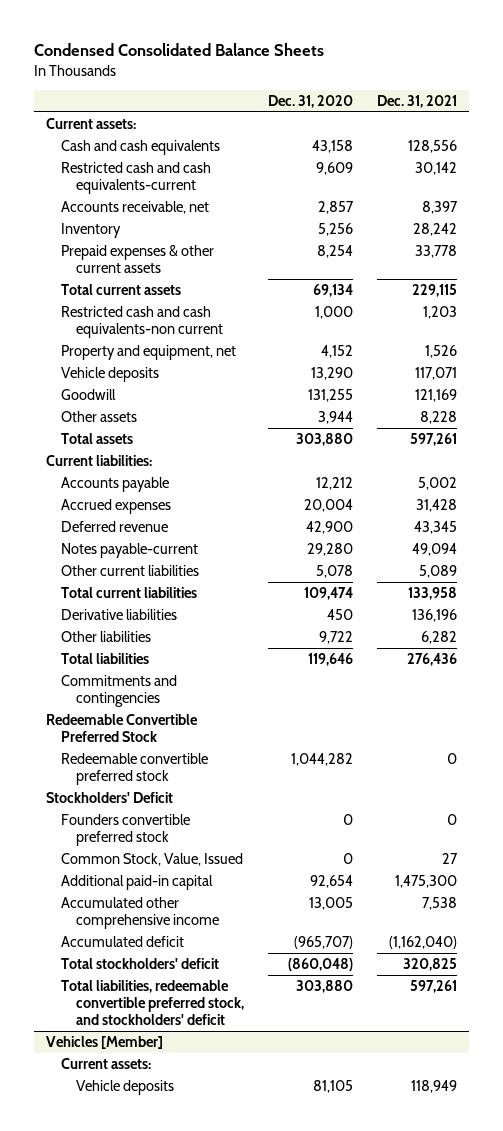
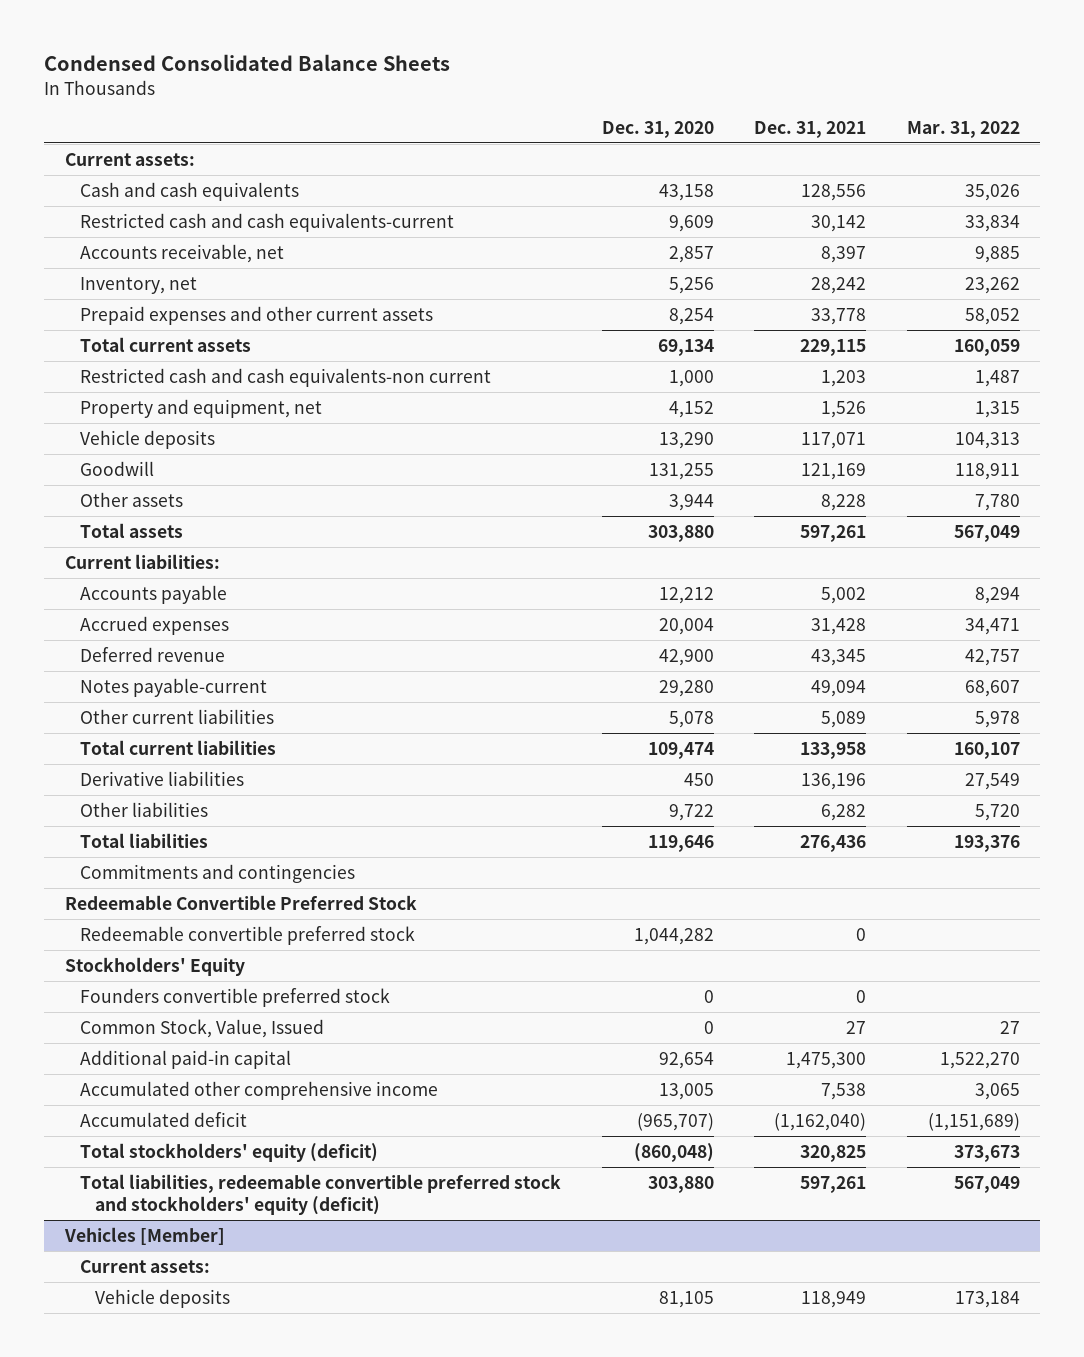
- | Dec. 31, 2020 | Dec. 31, 2021
+ | Dec. 31, 2020 | Dec. 31, 2021 | Mar. 31, 2022
- Inventory | 5,256 | 28,242
- Prepaid expenses & other current assets | 8,254 | 33,778
+ Inventory, net | 5,256 | 28,242 | 23,262
+ Prepaid expenses and other current assets | 8,254 | 33,778 | 58,052
- Stockholders' Deficit
+ Stockholders' Equity
- Total stockholders' deficit | (860,048) | 320,825
- Total liabilities, redeemable convertible preferred stock, and stockholders' deficit | 303,880 | 597,261
+ Total stockholders' equity (deficit) | (860,048) | 320,825 | 373,673
+ Total liabilities, redeemable convertible preferred stock and stockholders' equity (deficit) | 303,880 | 597,261 | 567,049

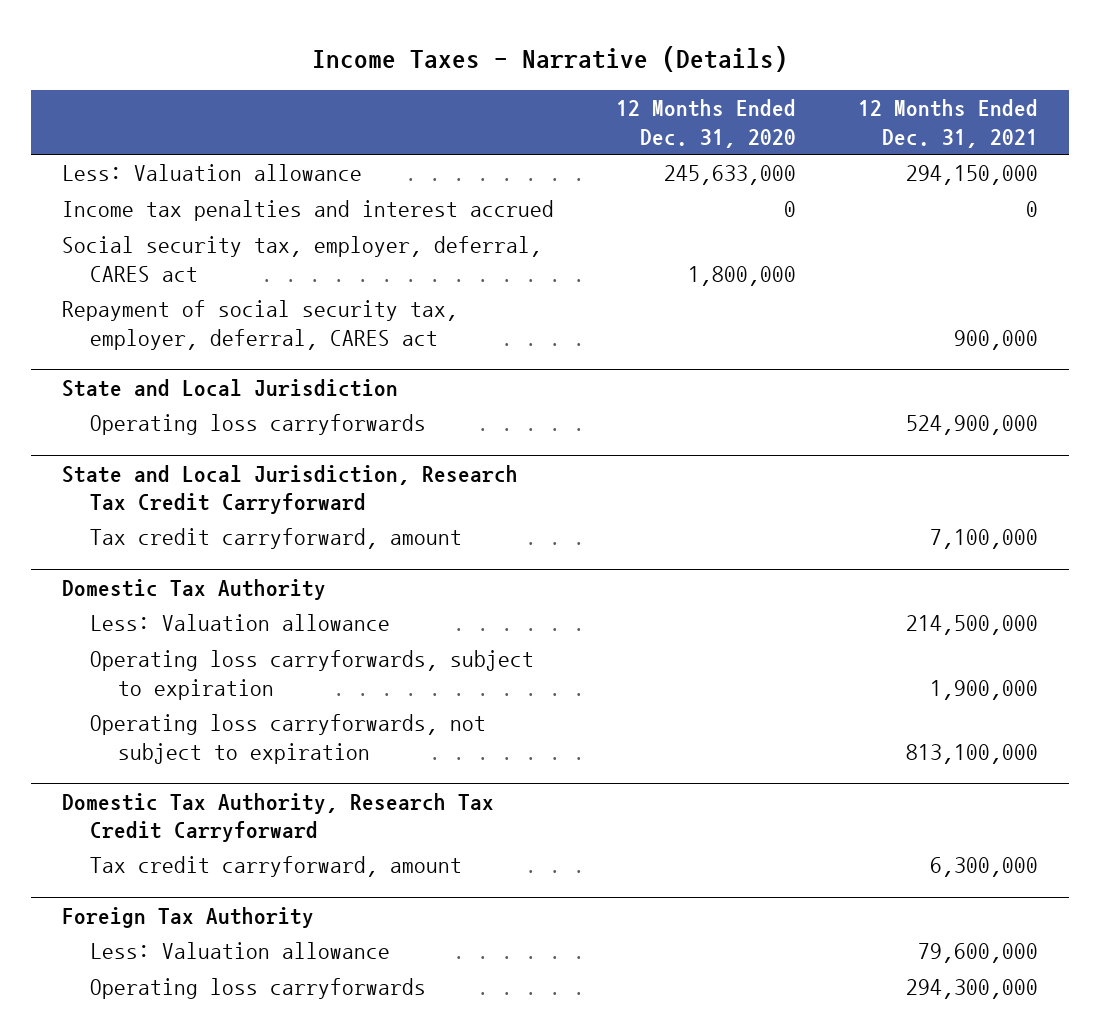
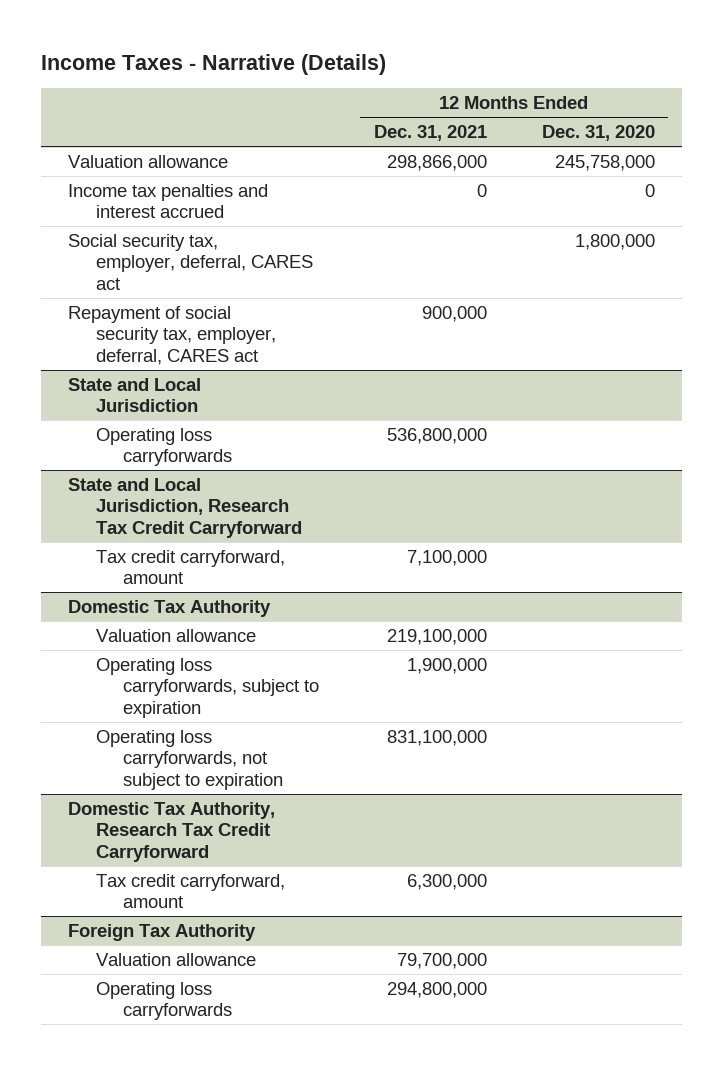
- | 12 Months Ended Dec. 31, 2020 | 12 Months Ended Dec. 31, 2021
+ | 12 Months Ended Dec. 31, 2021 | 12 Months Ended Dec. 31, 2020
- Less: Valuation allowance | 245,633,000 | 294,150,000
+ Valuation allowance | 298,866,000 | 245,758,000
@ State and Local Jurisdiction
- Operating loss carryforwards | | 524,900,000
+ Operating loss carryforwards | 536,800,000 |
@ Domestic Tax Authority
- Less: Valuation allowance | | 214,500,000
+ Valuation allowance | 219,100,000 |
- Operating loss carryforwards, not subject to expiration | | 813,100,000
+ Operating loss carryforwards, not subject to expiration | 831,100,000 |
@ Foreign Tax Authority
- Less: Valuation allowance | | 79,600,000
- Operating loss carryforwards | | 294,300,000
+ Valuation allowance | 79,700,000 |
+ Operating loss carryforwards | 294,800,000 |

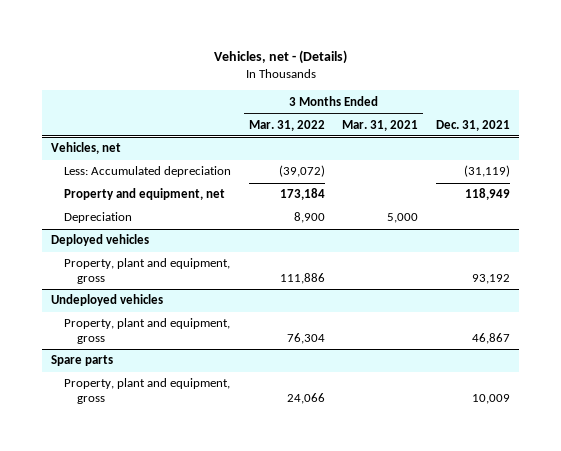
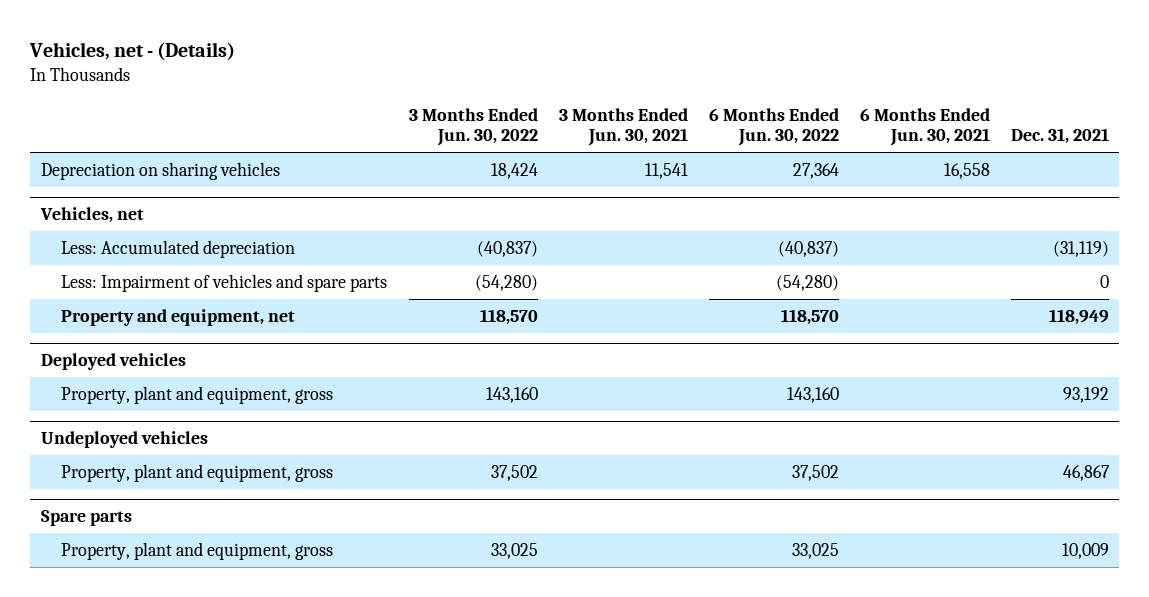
- | 3 Months Ended Mar. 31, 2022 | 3 Months Ended Mar. 31, 2021 | Dec. 31, 2021
+ | 3 Months Ended Jun. 30, 2022 | 3 Months Ended Jun. 30, 2021 | 6 Months Ended Jun. 30, 2022 | 6 Months Ended Jun. 30, 2021 | Dec. 31, 2021
+ Depreciation on sharing vehicles | 18,424 | 11,541 | 27,364 | 16,558 |
@ Vehicles, net
+ Less: Impairment of vehicles and spare parts | (54,280) | | (54,280) | | 0
- Depreciation | 8,900 | 5,000 |

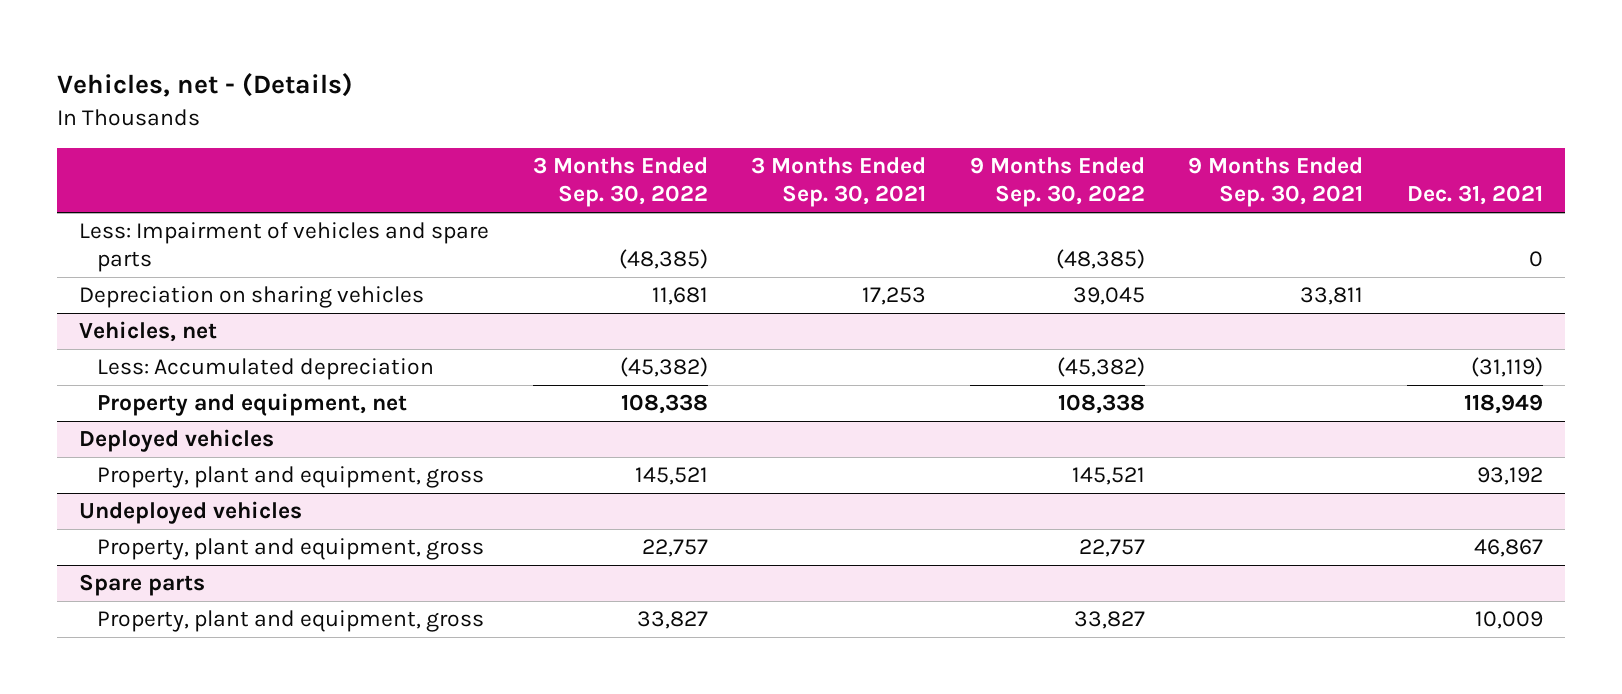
- | 3 Months Ended Jun. 30, 2022 | 3 Months Ended Jun. 30, 2021 | 6 Months Ended Jun. 30, 2022 | 6 Months Ended Jun. 30, 2021 | Dec. 31, 2021
+ | 3 Months Ended Sep. 30, 2022 | 3 Months Ended Sep. 30, 2021 | 9 Months Ended Sep. 30, 2022 | 9 Months Ended Sep. 30, 2021 | Dec. 31, 2021
+ Less: Impairment of vehicles and spare parts | (48,385) | | (48,385) | | 0
@ Vehicles, net
- Less: Impairment of vehicles and spare parts | (54,280) | | (54,280) | | 0

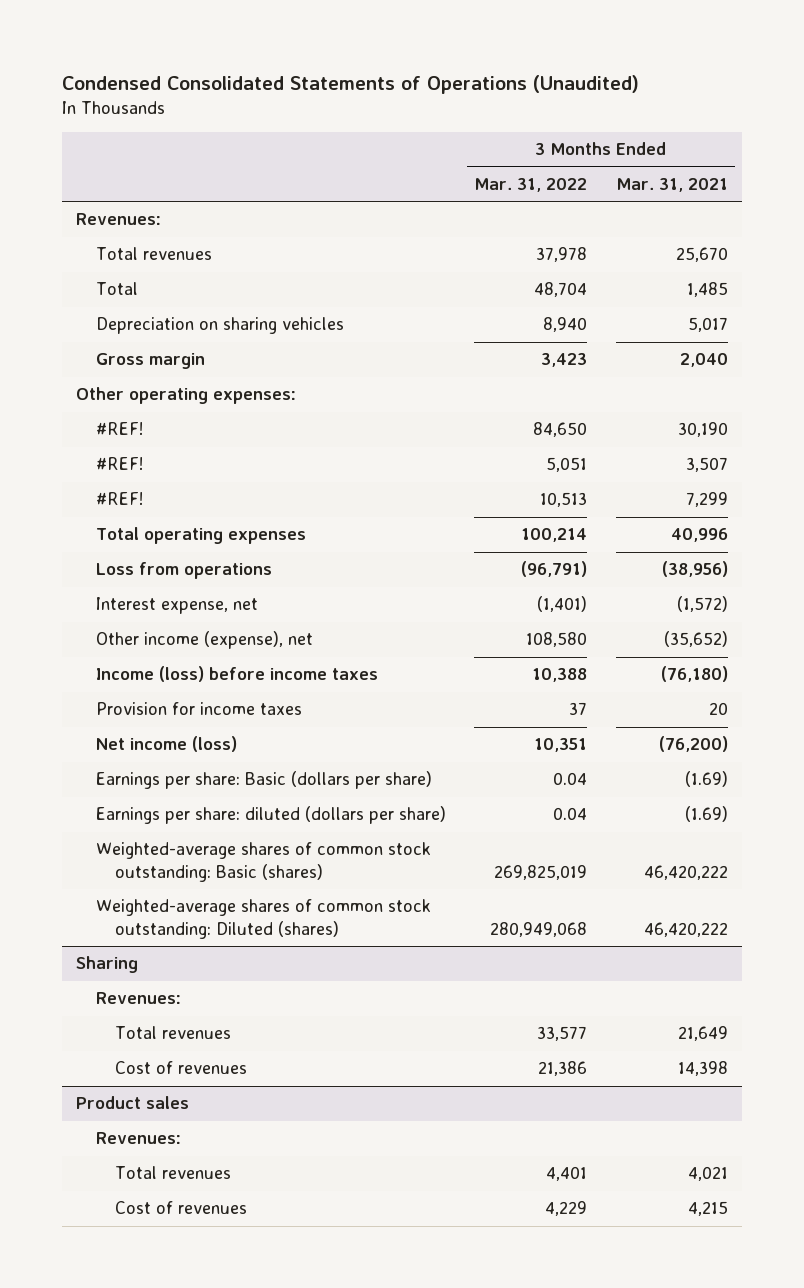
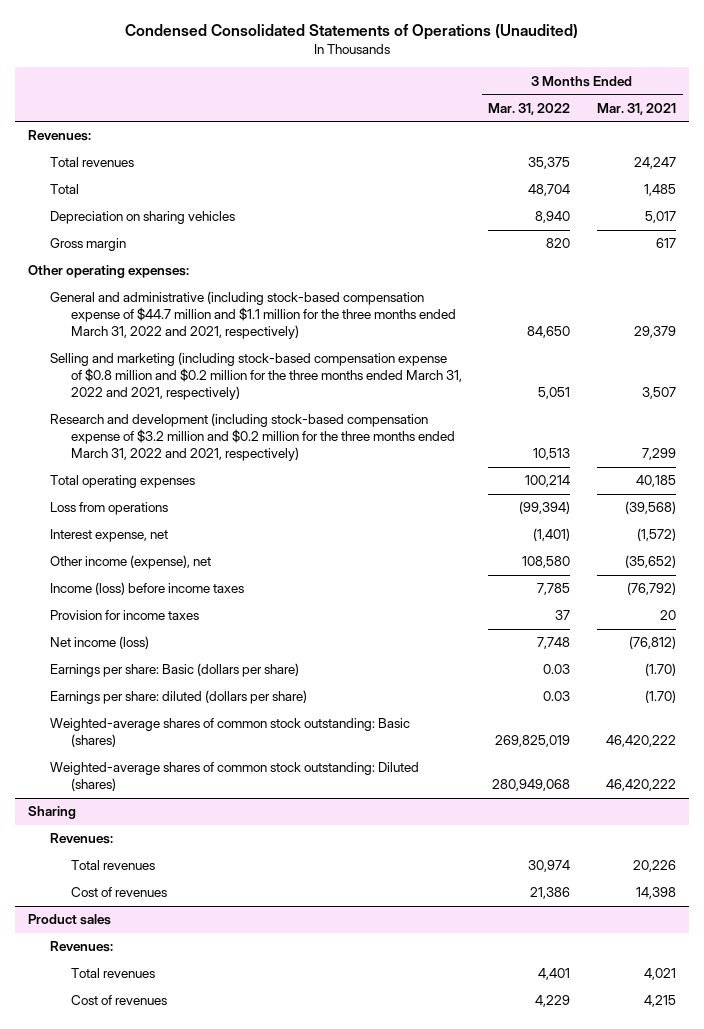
- Total revenues | 37,978 | 25,670
+ Total revenues | 35,375 | 24,247
- Gross margin | 3,423 | 2,040
+ Gross margin | 820 | 617
- #REF! | 84,650 | 30,190
- #REF! | 5,051 | 3,507
- #REF! | 10,513 | 7,299
- Total operating expenses | 100,214 | 40,996
- Loss from operations | (96,791) | (38,956)
+ General and administrative (including stock-based compensation expense of $44.7 million and $1.1 million for the three months ended March 31, 2022 and 2021, respectively) | 84,650 | 29,379
+ Selling and marketing (including stock-based compensation expense of $0.8 million and $0.2 million for the three months ended March 31, 2022 and 2021, respectively) | 5,051 | 3,507
+ Research and development (including stock-based compensation expense of $3.2 million and $0.2 million for the three months ended March 31, 2022 and 2021, respectively) | 10,513 | 7,299
+ Total operating expenses | 100,214 | 40,185
+ Loss from operations | (99,394) | (39,568)
- Income (loss) before income taxes | 10,388 | (76,180)
+ Income (loss) before income taxes | 7,785 | (76,792)
- Net income (loss) | 10,351 | (76,200)
- Earnings per share: Basic (dollars per share) | 0.04 | (1.69)
- Earnings per share: diluted (dollars per share) | 0.04 | (1.69)
+ Net income (loss) | 7,748 | (76,812)
+ Earnings per share: Basic (dollars per share) | 0.03 | (1.70)
+ Earnings per share: diluted (dollars per share) | 0.03 | (1.70)
@ Sharing
- Total revenues | 33,577 | 21,649
+ Total revenues | 30,974 | 20,226

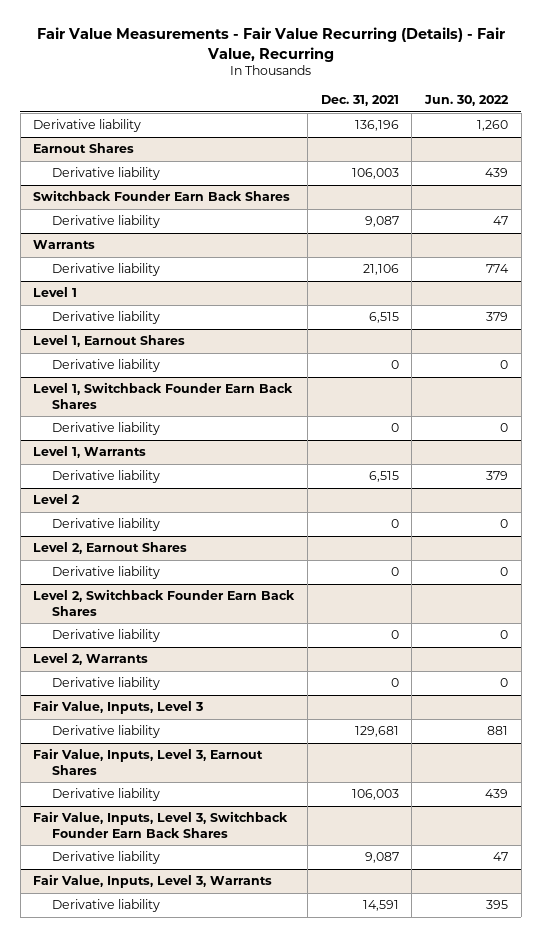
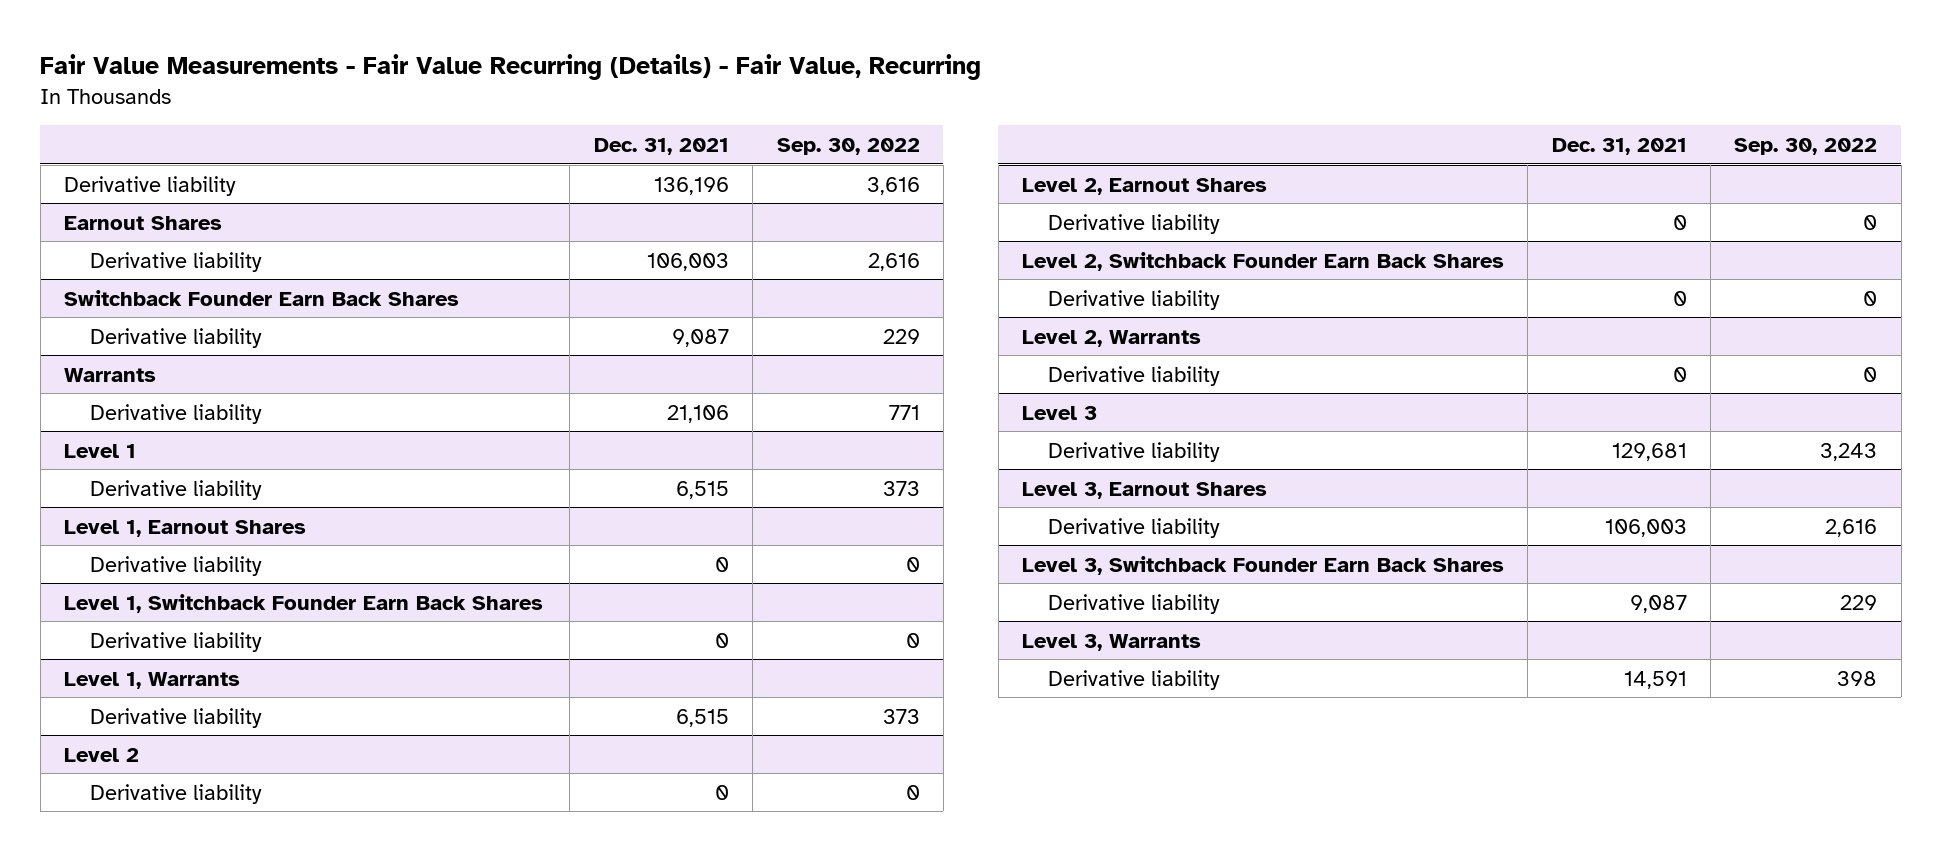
- | Dec. 31, 2021 | Jun. 30, 2022
+ | Dec. 31, 2021 | Sep. 30, 2022
- Fair Value, Inputs, Level 3
+ Level 3
- Fair Value, Inputs, Level 3, Earnout Shares
+ Level 3, Earnout Shares
- Fair Value, Inputs, Level 3, Switchback Founder Earn Back Shares
+ Level 3, Switchback Founder Earn Back Shares
- Fair Value, Inputs, Level 3, Warrants
+ Level 3, Warrants

